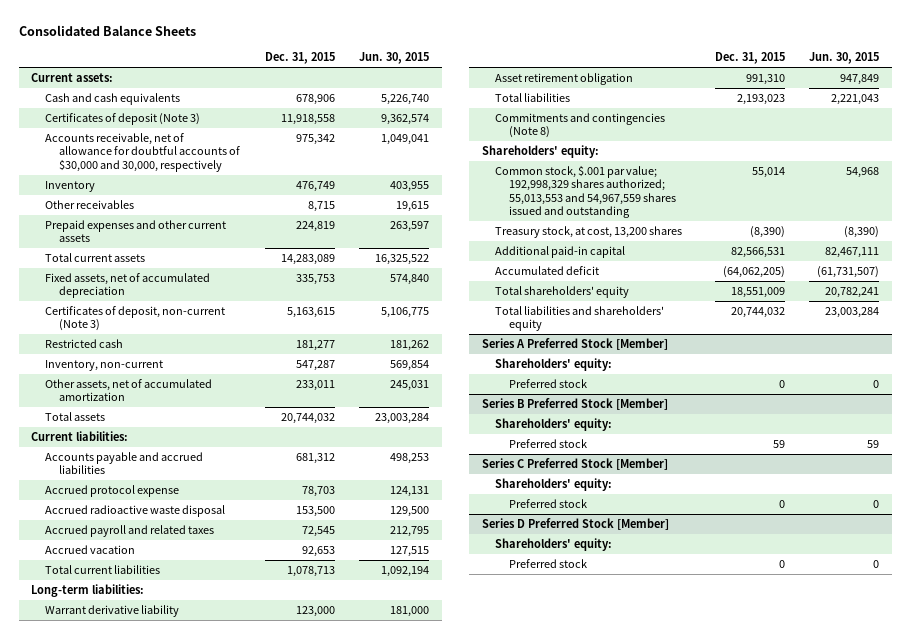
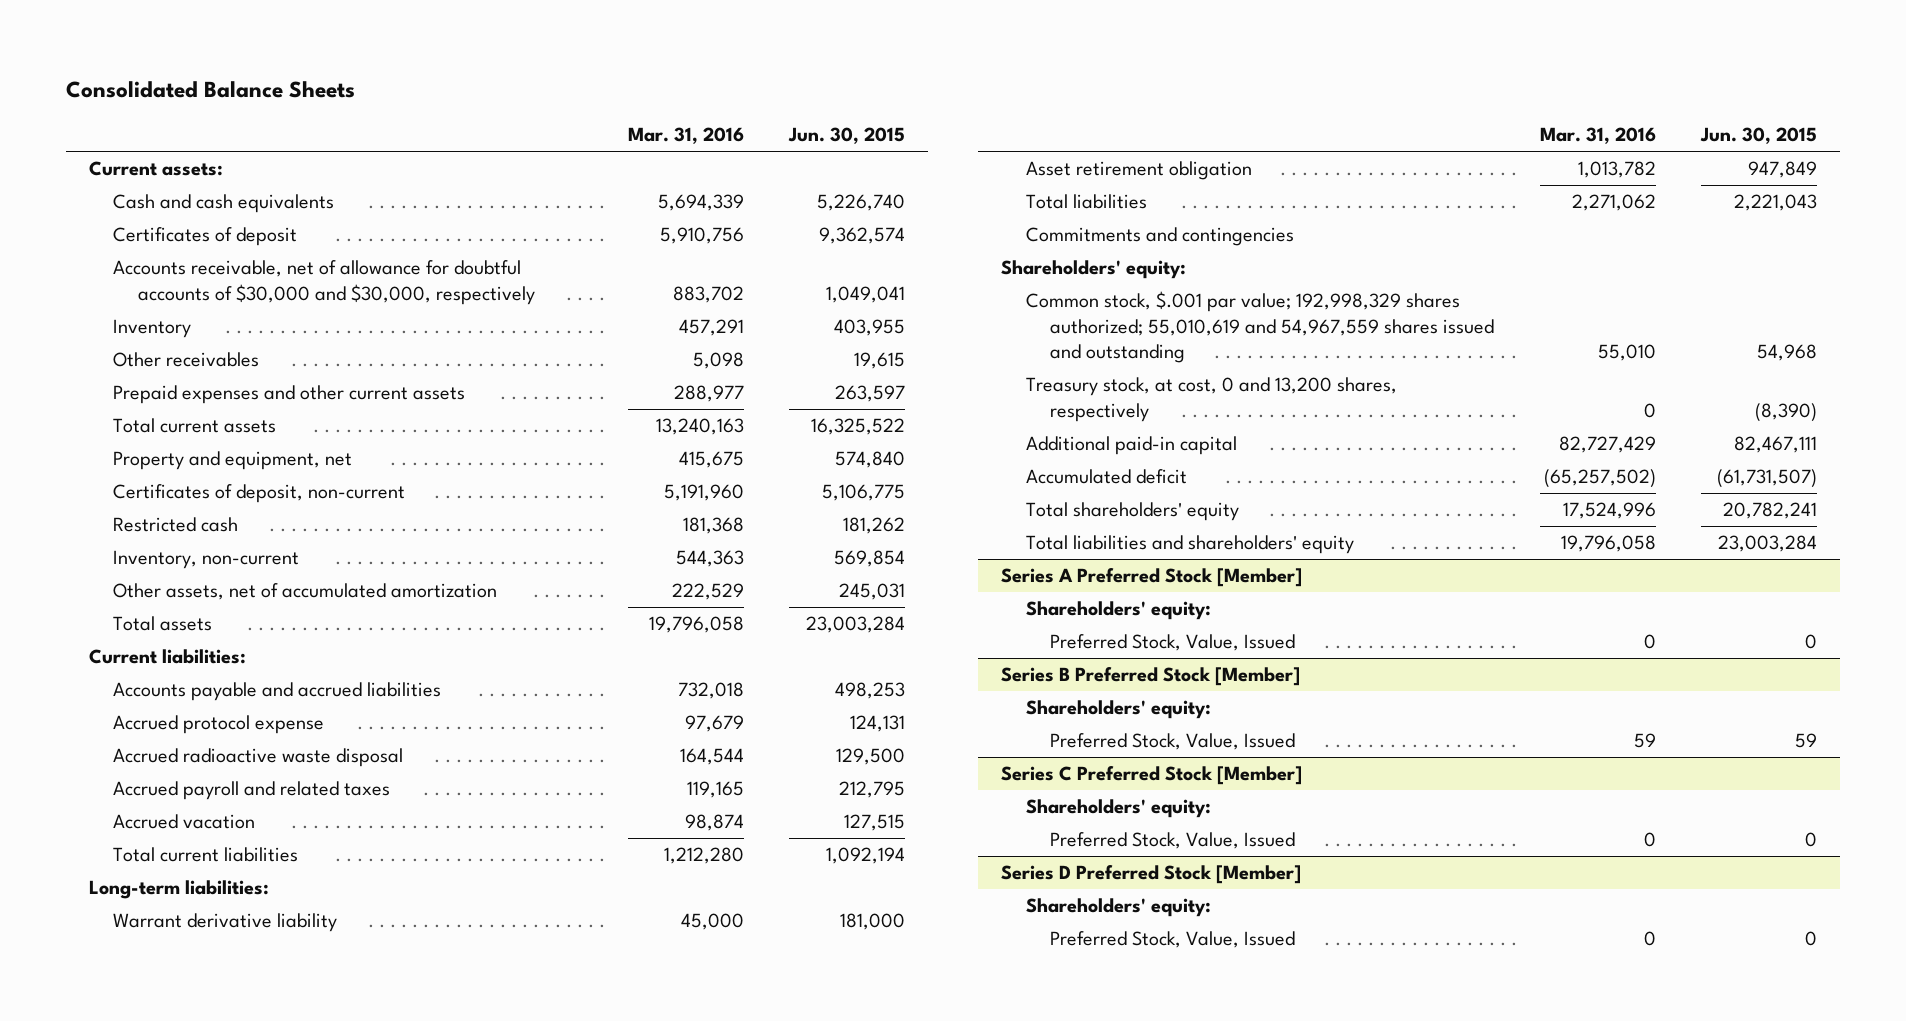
- | Dec. 31, 2015 | Jun. 30, 2015
+ | Mar. 31, 2016 | Jun. 30, 2015
- Certificates of deposit (Note 3) | 11,918,558 | 9,362,574
- Accounts receivable, net of allowance for doubtful accounts of $30,000 and 30,000, respectively | 975,342 | 1,049,041
+ Certificates of deposit | 5,910,756 | 9,362,574
+ Accounts receivable, net of allowance for doubtful accounts of $30,000 and $30,000, respectively | 883,702 | 1,049,041
- Fixed assets, net of accumulated depreciation | 335,753 | 574,840
- Certificates of deposit, non-current (Note 3) | 5,163,615 | 5,106,775
+ Property and equipment, net | 415,675 | 574,840
+ Certificates of deposit, non-current | 5,191,960 | 5,106,775
- Commitments and contingencies (Note 8)
+ Commitments and contingencies
- Common stock, $.001 par value; 192,998,329 shares authorized; 55,013,553 and 54,967,559 shares issued and outstanding | 55,014 | 54,968
- Treasury stock, at cost, 13,200 shares | (8,390) | (8,390)
+ Common stock, $.001 par value; 192,998,329 shares authorized; 55,010,619 and 54,967,559 shares issued and outstanding | 55,010 | 54,968
+ Treasury stock, at cost, 0 and 13,200 shares, respectively | 0 | (8,390)
@ Series A Preferred Stock [Member]
- Preferred stock | 0 | 0
+ Preferred Stock, Value, Issued | 0 | 0
@ Series B Preferred Stock [Member]
- Preferred stock | 59 | 59
+ Preferred Stock, Value, Issued | 59 | 59
@ Series C Preferred Stock [Member]
- Preferred stock | 0 | 0
+ Preferred Stock, Value, Issued | 0 | 0
@ Series D Preferred Stock [Member]
- Preferred stock | 0 | 0
+ Preferred Stock, Value, Issued | 0 | 0

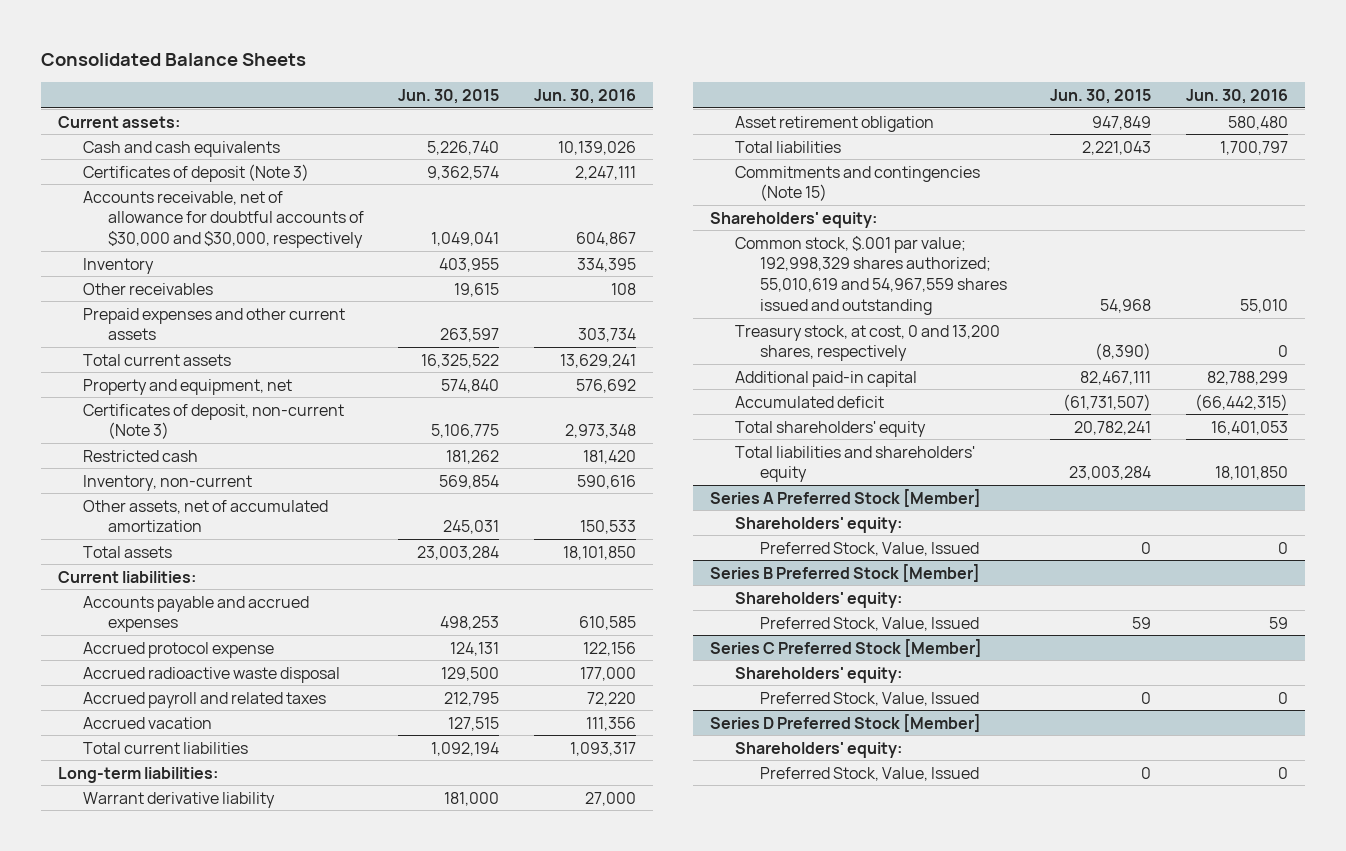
- | Mar. 31, 2016 | Jun. 30, 2015
+ | Jun. 30, 2015 | Jun. 30, 2016
- Certificates of deposit | 5,910,756 | 9,362,574
+ Certificates of deposit (Note 3) | 9,362,574 | 2,247,111
- Certificates of deposit, non-current | 5,191,960 | 5,106,775
+ Certificates of deposit, non-current (Note 3) | 5,106,775 | 2,973,348
- Accounts payable and accrued liabilities | 732,018 | 498,253
+ Accounts payable and accrued expenses | 498,253 | 610,585
- Commitments and contingencies
+ Commitments and contingencies (Note 15)

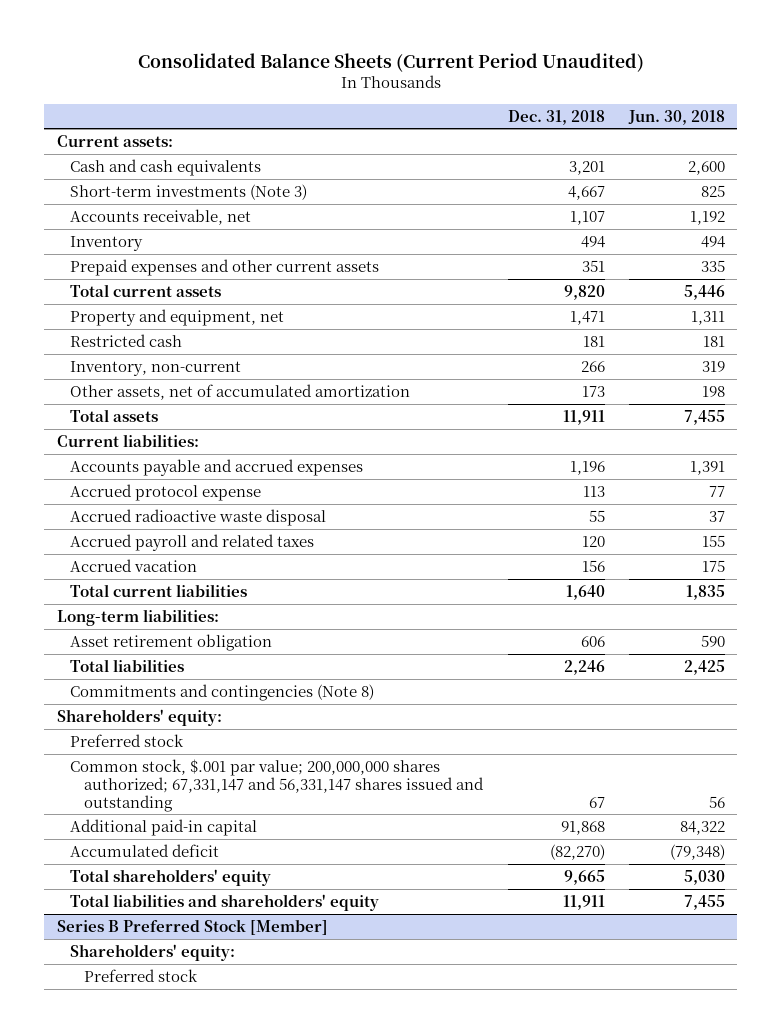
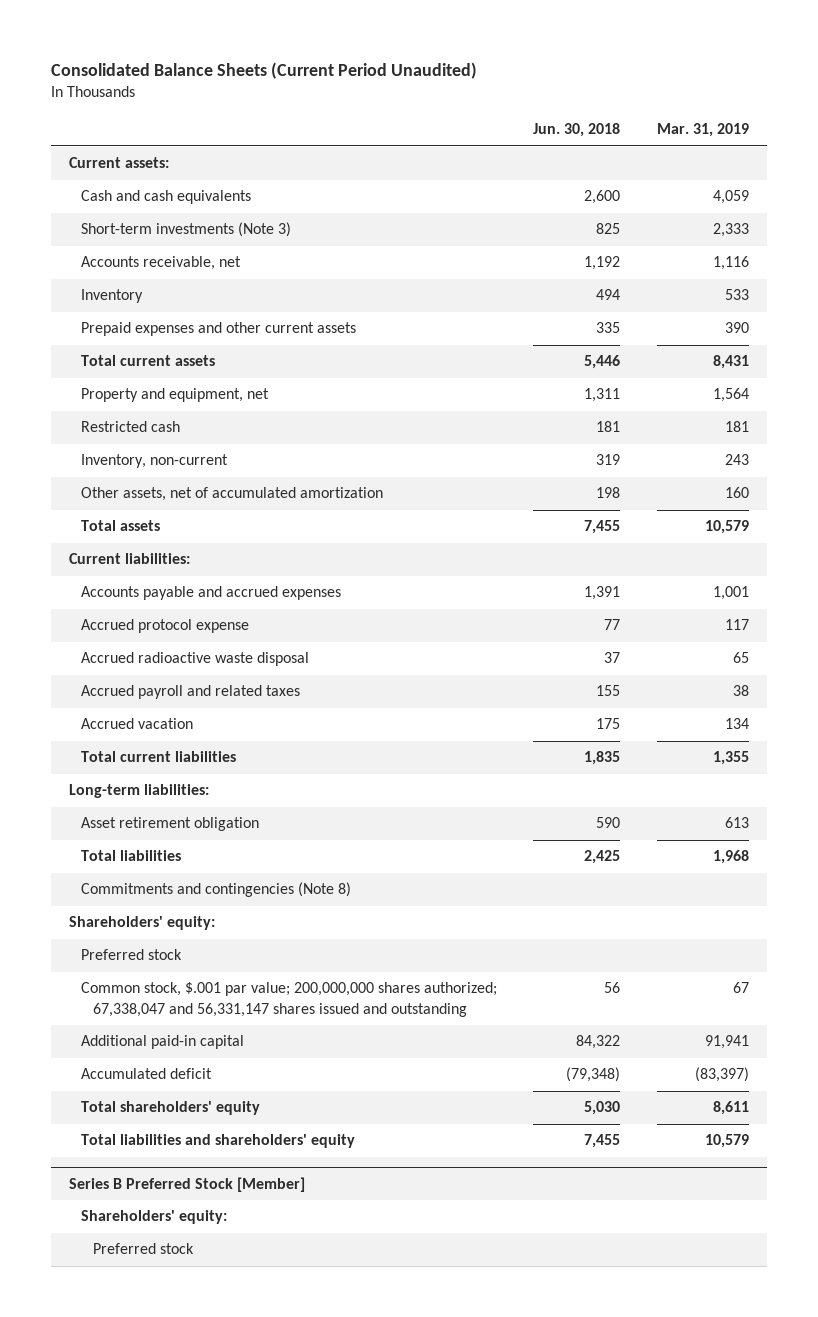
- | Dec. 31, 2018 | Jun. 30, 2018
+ | Jun. 30, 2018 | Mar. 31, 2019
- Common stock, $.001 par value; 200,000,000 shares authorized; 67,331,147 and 56,331,147 shares issued and outstanding | 67 | 56
+ Common stock, $.001 par value; 200,000,000 shares authorized; 67,338,047 and 56,331,147 shares issued and outstanding | 56 | 67

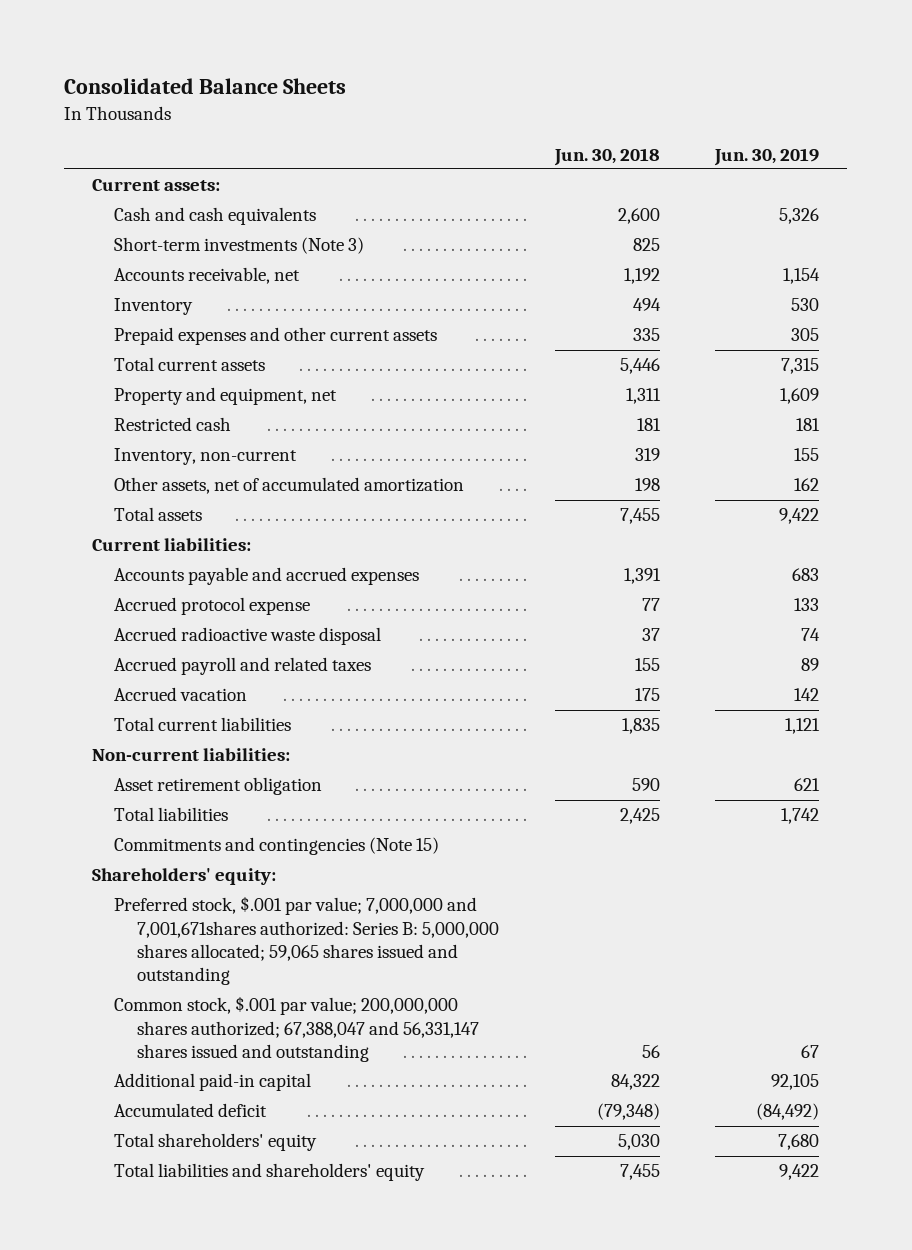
- Consolidated Balance Sheets (Current Period Unaudited)
+ Consolidated Balance Sheets
- | Jun. 30, 2018 | Mar. 31, 2019
+ | Jun. 30, 2018 | Jun. 30, 2019
- Long-term liabilities:
+ Non-current liabilities:
- Commitments and contingencies (Note 8)
+ Commitments and contingencies (Note 15)
- Preferred stock
- Common stock, $.001 par value; 200,000,000 shares authorized; 67,338,047 and 56,331,147 shares issued and outstanding | 56 | 67
+ Preferred stock, $.001 par value; 7,000,000 and 7,001,671shares authorized: Series B: 5,000,000 shares allocated; 59,065 shares issued and outstanding
+ Common stock, $.001 par value; 200,000,000 shares authorized; 67,388,047 and 56,331,147 shares issued and outstanding | 56 | 67
- Series B Preferred Stock [Member]
- Shareholders' equity:
- Preferred stock

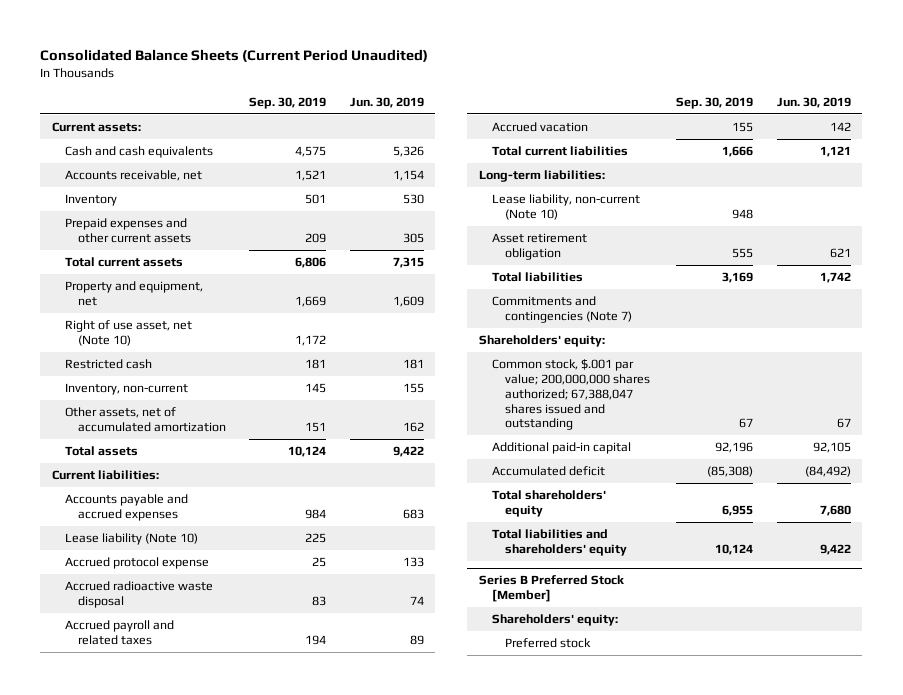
- Consolidated Balance Sheets
+ Consolidated Balance Sheets (Current Period Unaudited)
- | Jun. 30, 2018 | Jun. 30, 2019
+ | Sep. 30, 2019 | Jun. 30, 2019
- Short-term investments (Note 3) | 825 |
+ Right of use asset, net (Note 10) | 1,172 |
+ Lease liability (Note 10) | 225 |
- Non-current liabilities:
+ Long-term liabilities:
+ Lease liability, non-current (Note 10) | 948 |
- Commitments and contingencies (Note 15)
+ Commitments and contingencies (Note 7)
- Preferred stock, $.001 par value; 7,000,000 and 7,001,671shares authorized: Series B: 5,000,000 shares allocated; 59,065 shares issued and outstanding
- Common stock, $.001 par value; 200,000,000 shares authorized; 67,388,047 and 56,331,147 shares issued and outstanding | 56 | 67
+ Common stock, $.001 par value; 200,000,000 shares authorized; 67,388,047 shares issued and outstanding | 67 | 67
+ Series B Preferred Stock [Member]
+ Shareholders' equity:
+ Preferred stock

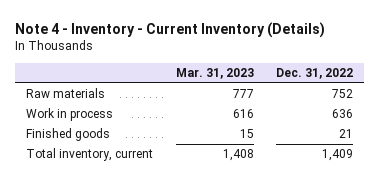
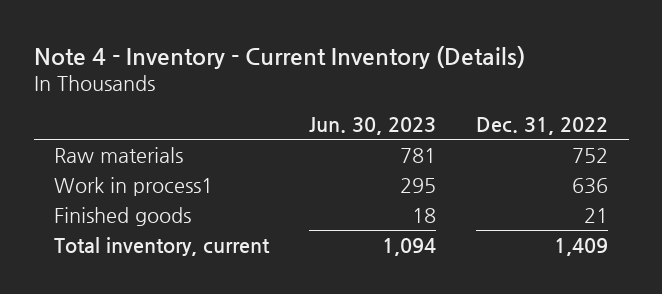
- | Mar. 31, 2023 | Dec. 31, 2022
+ | Jun. 30, 2023 | Dec. 31, 2022
- Work in process | 616 | 636
+ Work in process1 | 295 | 636

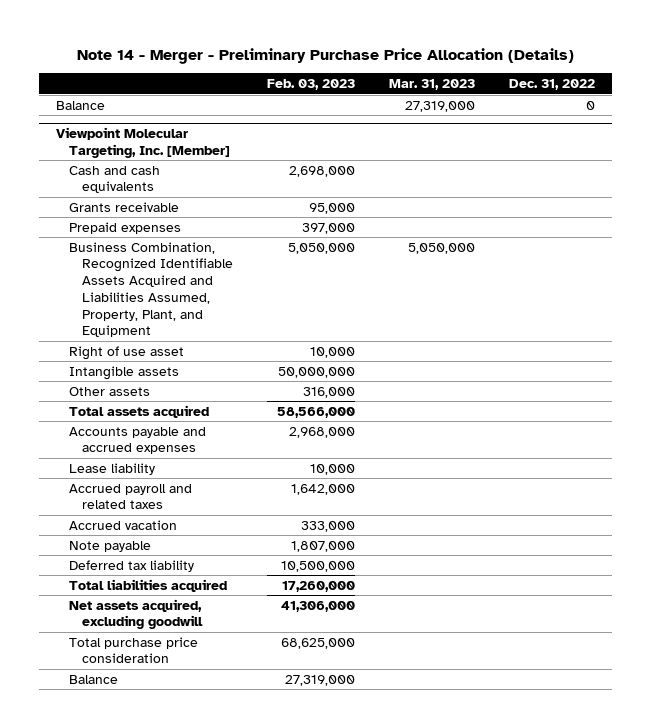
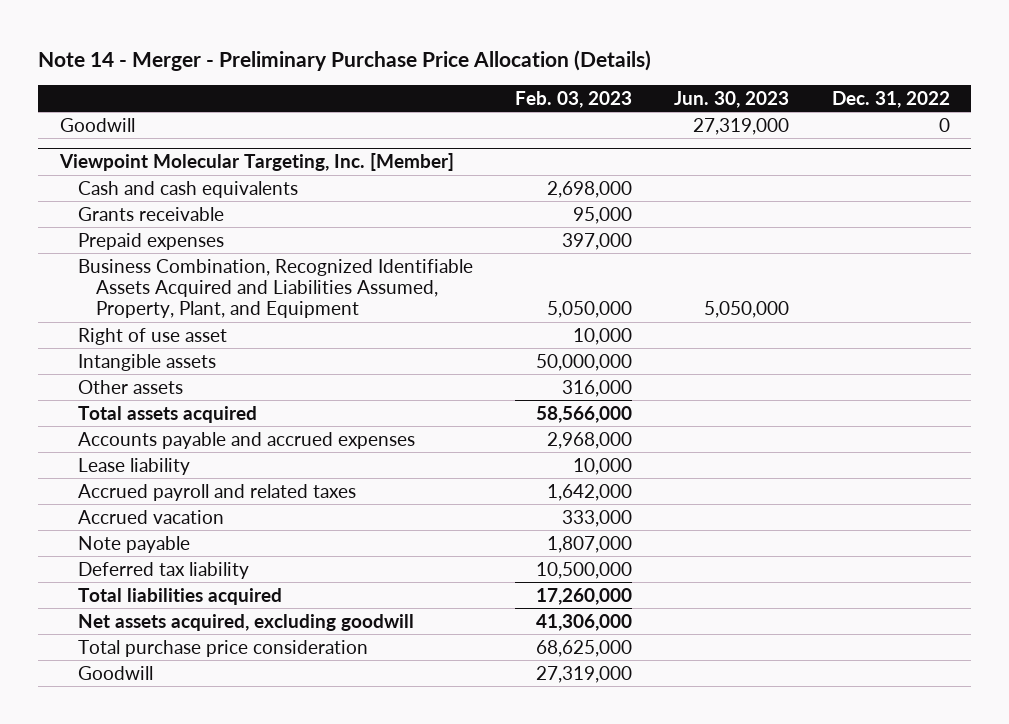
- | Feb. 03, 2023 | Mar. 31, 2023 | Dec. 31, 2022
+ | Feb. 03, 2023 | Jun. 30, 2023 | Dec. 31, 2022
- Balance | | 27,319,000 | 0
+ Goodwill | | 27,319,000 | 0
@ Viewpoint Molecular Targeting, Inc. [Member]
- Balance | 27,319,000 | |
+ Goodwill | 27,319,000 | |

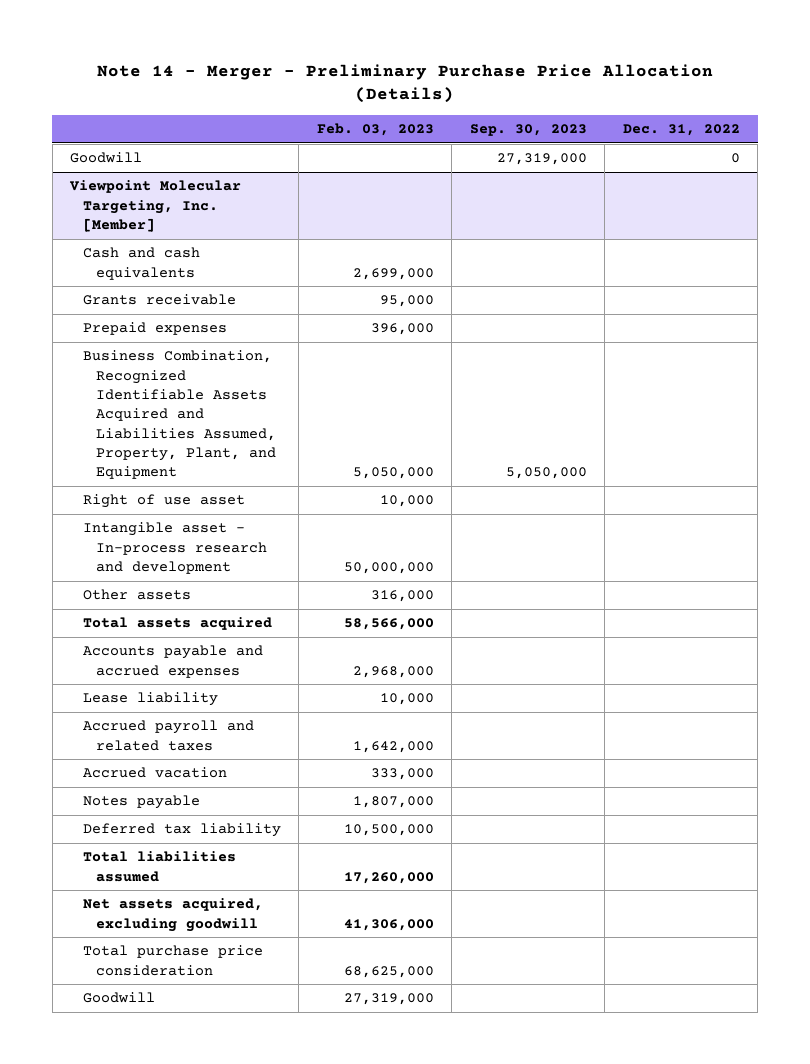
- | Feb. 03, 2023 | Jun. 30, 2023 | Dec. 31, 2022
+ | Feb. 03, 2023 | Sep. 30, 2023 | Dec. 31, 2022
@ Viewpoint Molecular Targeting, Inc. [Member]
- Cash and cash equivalents | 2,698,000 | |
+ Cash and cash equivalents | 2,699,000 | |
- Prepaid expenses | 397,000 | |
+ Prepaid expenses | 396,000 | |
- Intangible assets | 50,000,000 | |
+ Intangible asset - In-process research and development | 50,000,000 | |
- Note payable | 1,807,000 | |
+ Notes payable | 1,807,000 | |
- Total liabilities acquired | 17,260,000 | |
+ Total liabilities assumed | 17,260,000 | |

